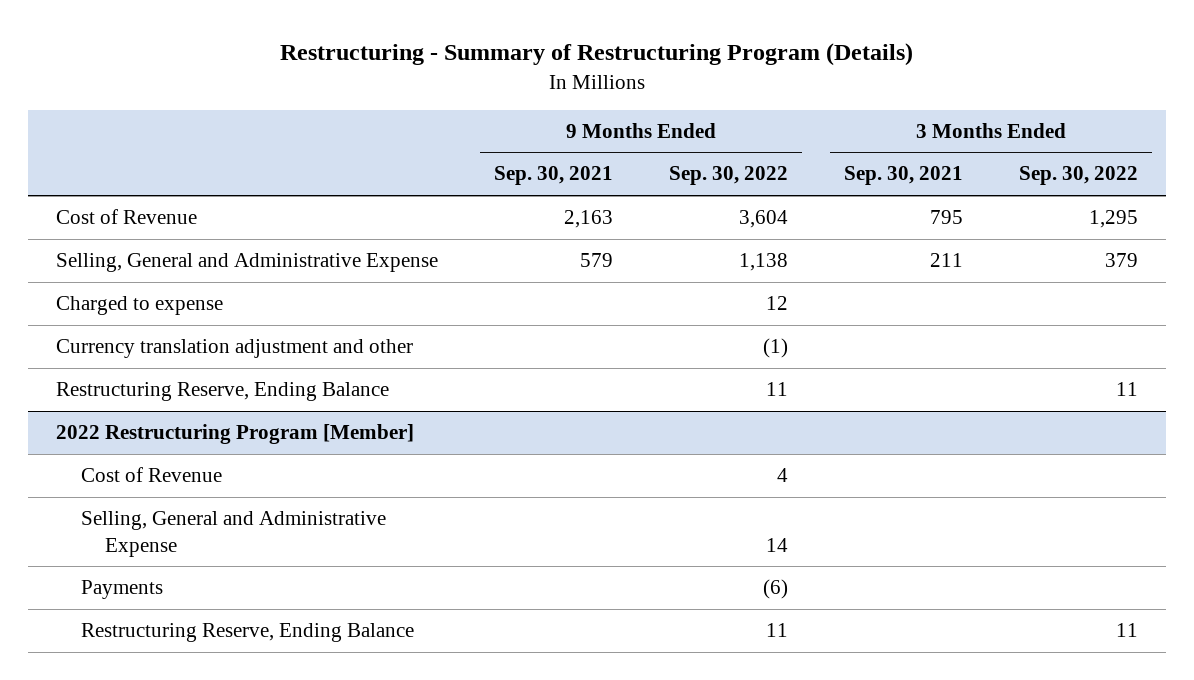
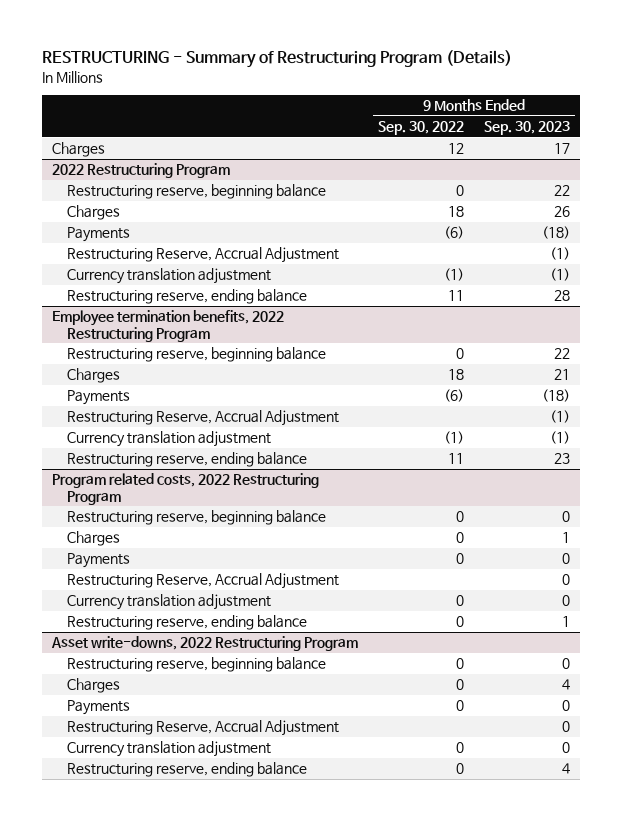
- Restructuring - Summary of Restructuring Program (Details)
+ RESTRUCTURING - Summary of Restructuring Program (Details)
- | 9 Months Ended Sep. 30, 2021 | 9 Months Ended Sep. 30, 2022 | 3 Months Ended Sep. 30, 2021 | 3 Months Ended Sep. 30, 2022
+ | 9 Months Ended Sep. 30, 2022 | 9 Months Ended Sep. 30, 2023
- Cost of Revenue | 2,163 | 3,604 | 795 | 1,295
- Selling, General and Administrative Expense | 579 | 1,138 | 211 | 379
- Charged to expense | | 12 | |
- Currency translation adjustment and other | | (1) | |
- Restructuring Reserve, Ending Balance | | 11 | | 11
- 2022 Restructuring Program [Member]
- Cost of Revenue | | 4 | |
- Selling, General and Administrative Expense | | 14 | |
+ Charges | 12 | 17
+ 2022 Restructuring Program
+ Restructuring reserve, beginning balance | 0 | 22
+ Charges | 18 | 26
- Restructuring Reserve, Ending Balance | | 11 | | 11
+ Restructuring Reserve, Accrual Adjustment | | (1)
+ Currency translation adjustment | (1) | (1)
+ Restructuring reserve, ending balance | 11 | 28
+ Employee termination benefits, 2022 Restructuring Program
+ Restructuring reserve, beginning balance | 0 | 22
+ Charges | 18 | 21
+ Payments | (6) | (18)
+ Restructuring Reserve, Accrual Adjustment | | (1)
+ Currency translation adjustment | (1) | (1)
+ Restructuring reserve, ending balance | 11 | 23
+ Program related costs, 2022 Restructuring Program
+ Restructuring reserve, beginning balance | 0 | 0
+ Charges | 0 | 1
+ Payments | 0 | 0
+ Restructuring Reserve, Accrual Adjustment | | 0
+ Currency translation adjustment | 0 | 0
+ Restructuring reserve, ending balance | 0 | 1
+ Asset write-downs, 2022 Restructuring Program
+ Restructuring reserve, beginning balance | 0 | 0
+ Charges | 0 | 4
+ Payments | 0 | 0
+ Restructuring Reserve, Accrual Adjustment | | 0
+ Currency translation adjustment | 0 | 0
+ Restructuring reserve, ending balance | 0 | 4

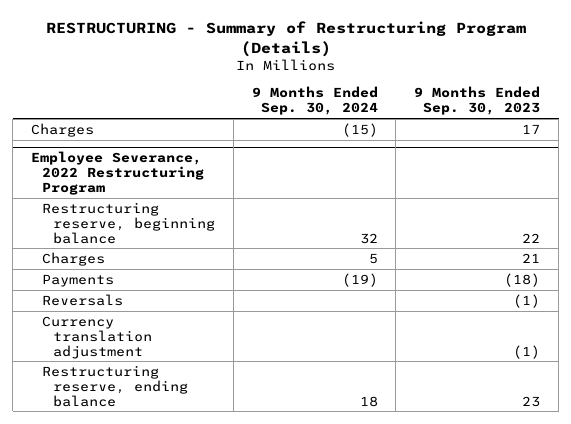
- | 9 Months Ended Sep. 30, 2022 | 9 Months Ended Sep. 30, 2023
+ | 9 Months Ended Sep. 30, 2024 | 9 Months Ended Sep. 30, 2023
- 2022 Restructuring Program
- Restructuring reserve, beginning balance | 0 | 22
- Charges | 18 | 26
- Payments | (6) | (18)
- Restructuring Reserve, Accrual Adjustment | | (1)
- Currency translation adjustment | (1) | (1)
- Restructuring reserve, ending balance | 11 | 28
- Employee termination benefits, 2022 Restructuring Program
+ Employee Severance, 2022 Restructuring Program
- Restructuring Reserve, Accrual Adjustment | | (1)
+ Reversals | | (1)
- Program related costs, 2022 Restructuring Program
- Restructuring reserve, beginning balance | 0 | 0
- Charges | 0 | 1
- Payments | 0 | 0
- Restructuring Reserve, Accrual Adjustment | | 0
- Currency translation adjustment | 0 | 0
- Restructuring reserve, ending balance | 0 | 1
- Asset write-downs, 2022 Restructuring Program
- Restructuring reserve, beginning balance | 0 | 0
- Charges | 0 | 4
- Payments | 0 | 0
- Restructuring Reserve, Accrual Adjustment | | 0
- Currency translation adjustment | 0 | 0
- Restructuring reserve, ending balance | 0 | 4

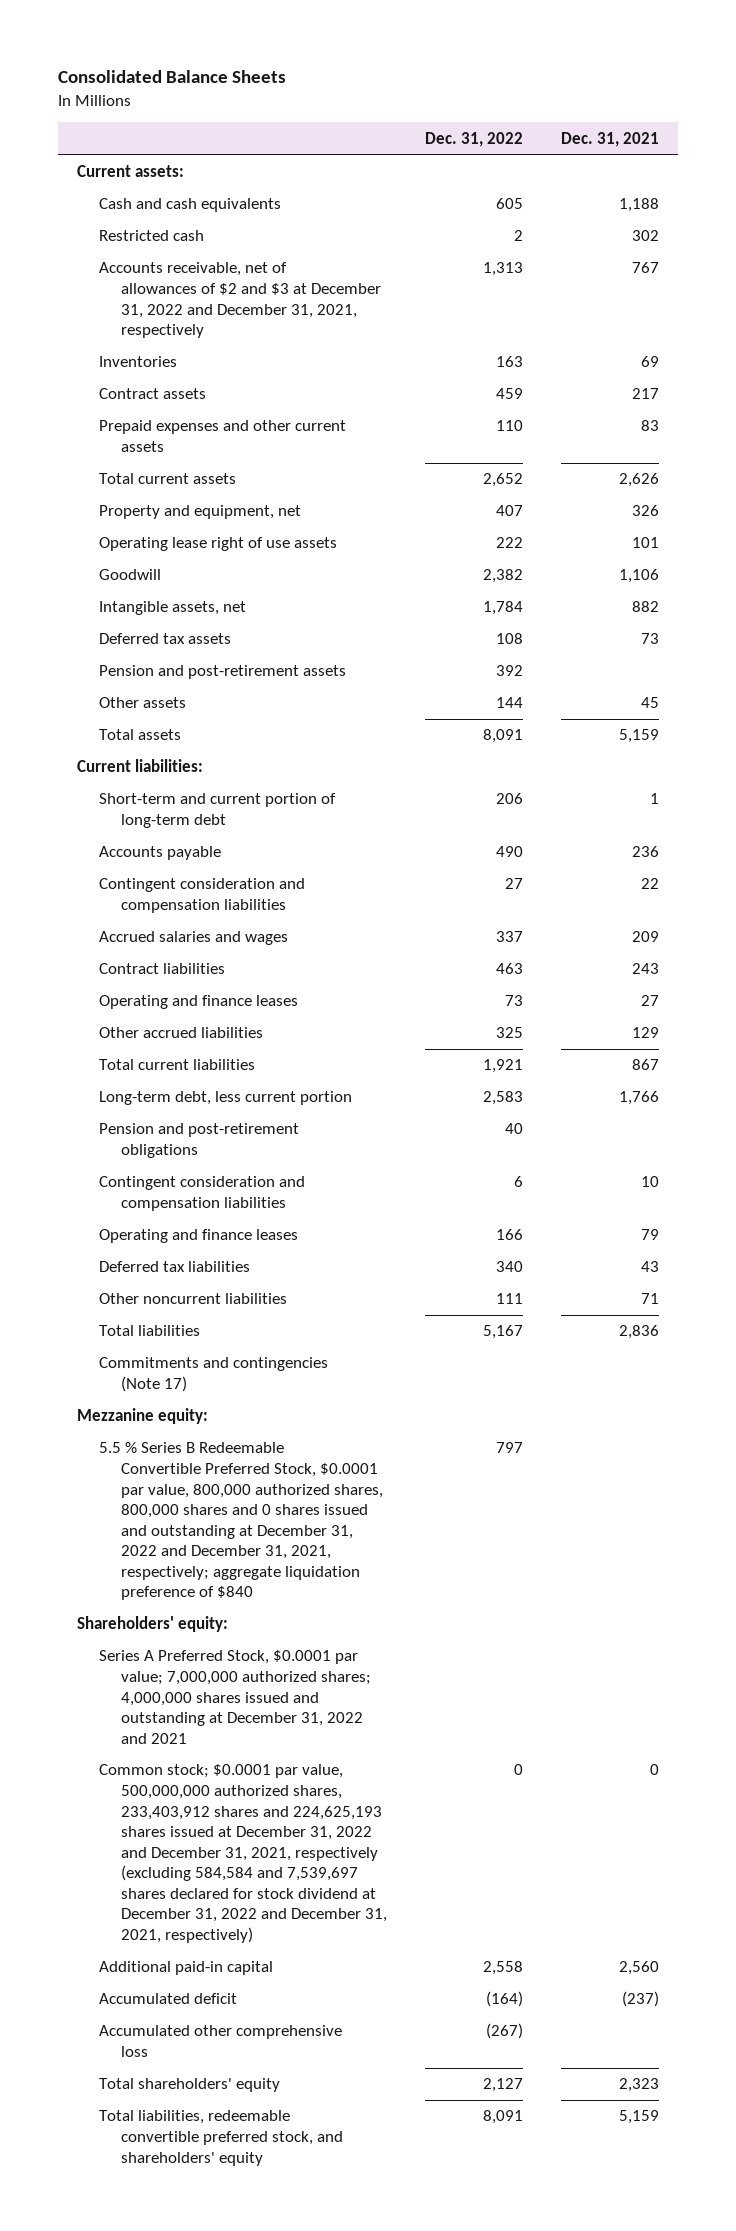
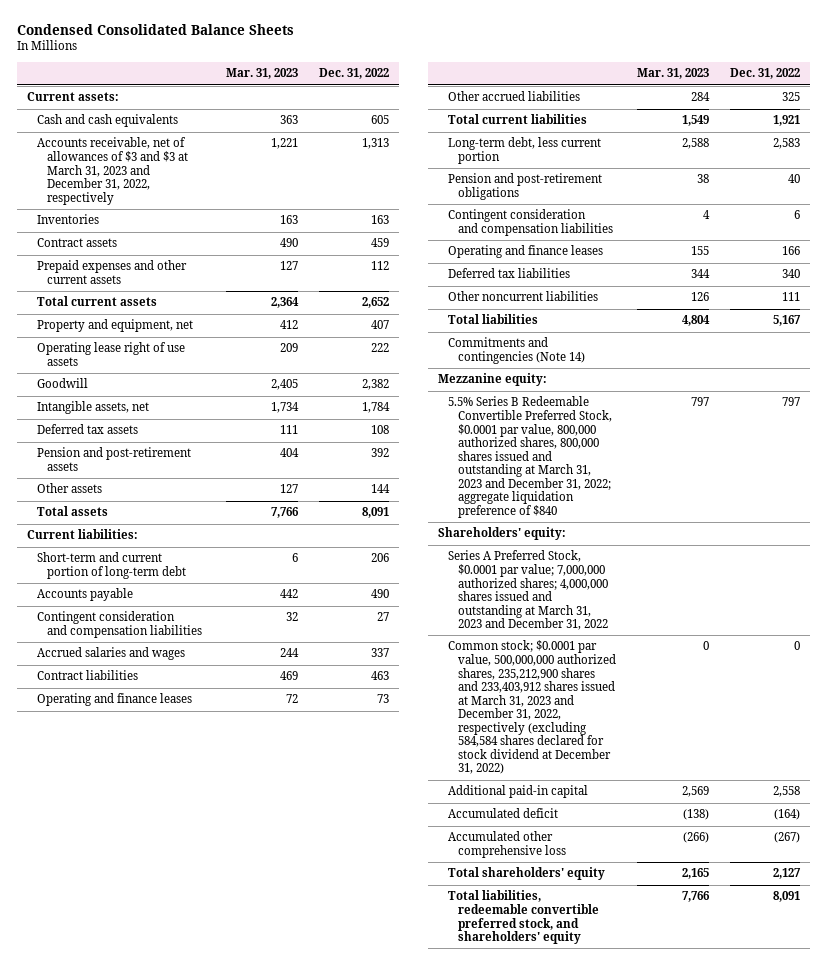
- Consolidated Balance Sheets
+ Condensed Consolidated Balance Sheets
- | Dec. 31, 2022 | Dec. 31, 2021
+ | Mar. 31, 2023 | Dec. 31, 2022
- Restricted cash | 2 | 302
- Accounts receivable, net of allowances of $2 and $3 at December 31, 2022 and December 31, 2021, respectively | 1,313 | 767
+ Accounts receivable, net of allowances of $3 and $3 at March 31, 2023 and December 31, 2022, respectively | 1,221 | 1,313
- Prepaid expenses and other current assets | 110 | 83
+ Prepaid expenses and other current assets | 127 | 112
- Commitments and contingencies (Note 17)
+ Commitments and contingencies (Note 14)
- 5.5 % Series B Redeemable Convertible Preferred Stock, $0.0001 par value, 800,000 authorized shares, 800,000 shares and 0 shares issued and outstanding at December 31, 2022 and December 31, 2021, respectively; aggregate liquidation preference of $840 | 797 |
+ 5.5% Series B Redeemable Convertible Preferred Stock, $0.0001 par value, 800,000 authorized shares, 800,000 shares issued and outstanding at March 31, 2023 and December 31, 2022; aggregate liquidation preference of $840 | 797 | 797
- Series A Preferred Stock, $0.0001 par value; 7,000,000 authorized shares; 4,000,000 shares issued and outstanding at December 31, 2022 and 2021
- Common stock; $0.0001 par value, 500,000,000 authorized shares, 233,403,912 shares and 224,625,193 shares issued at December 31, 2022 and December 31, 2021, respectively (excluding 584,584 and 7,539,697 shares declared for stock dividend at December 31, 2022 and December 31, 2021, respectively) | 0 | 0
+ Series A Preferred Stock, $0.0001 par value; 7,000,000 authorized shares; 4,000,000 shares issued and outstanding at March 31, 2023 and December 31, 2022
+ Common stock; $0.0001 par value, 500,000,000 authorized shares, 235,212,900 shares and 233,403,912 shares issued at March 31, 2023 and December 31, 2022, respectively (excluding 584,584 shares declared for stock dividend at December 31, 2022) | 0 | 0

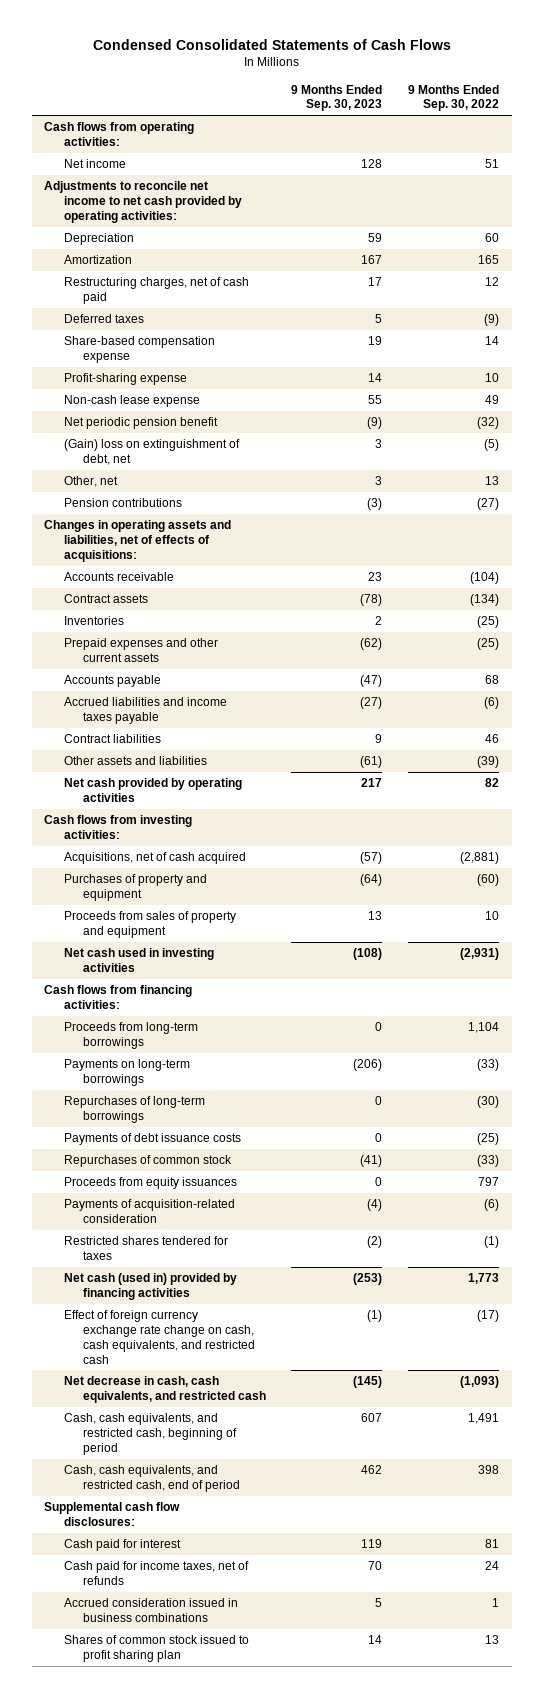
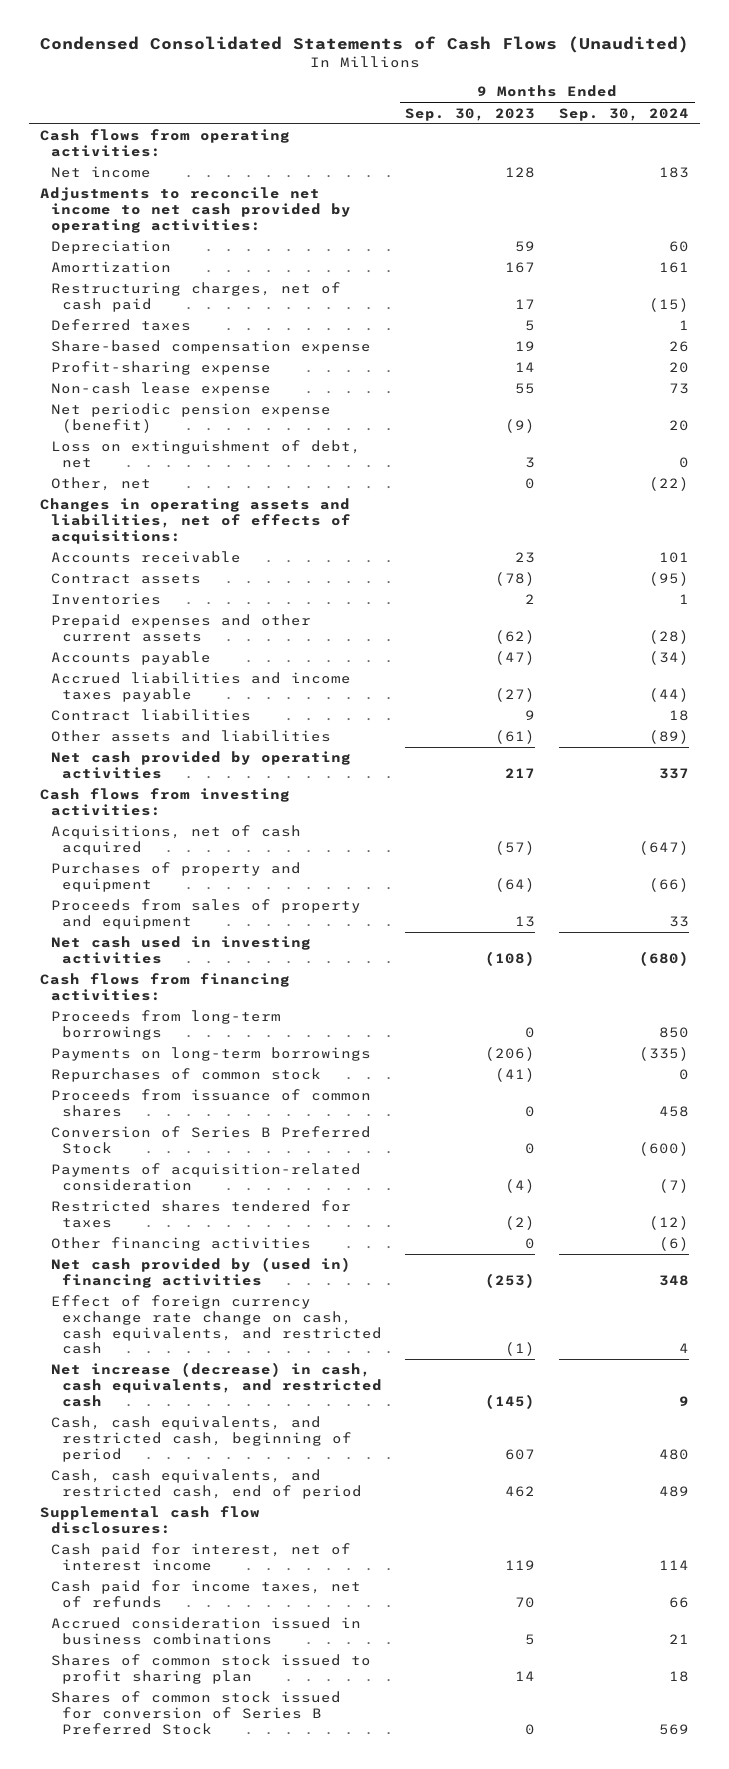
- Condensed Consolidated Statements of Cash Flows
+ Condensed Consolidated Statements of Cash Flows (Unaudited)
- | 9 Months Ended Sep. 30, 2023 | 9 Months Ended Sep. 30, 2022
+ | 9 Months Ended Sep. 30, 2023 | 9 Months Ended Sep. 30, 2024
- Net periodic pension benefit | (9) | (32)
- (Gain) loss on extinguishment of debt, net | 3 | (5)
- Other, net | 3 | 13
- Pension contributions | (3) | (27)
+ Net periodic pension expense (benefit) | (9) | 20
+ Loss on extinguishment of debt, net | 3 | 0
+ Other, net | 0 | (22)
- Repurchases of long-term borrowings | 0 | (30)
- Payments of debt issuance costs | 0 | (25)
- Proceeds from equity issuances | 0 | 797
+ Proceeds from issuance of common shares | 0 | 458
+ Conversion of Series B Preferred Stock | 0 | (600)
- Net cash (used in) provided by financing activities | (253) | 1,773
+ Other financing activities | 0 | (6)
+ Net cash provided by (used in) financing activities | (253) | 348
- Net decrease in cash, cash equivalents, and restricted cash | (145) | (1,093)
+ Net increase (decrease) in cash, cash equivalents, and restricted cash | (145) | 9
- Cash paid for interest | 119 | 81
+ Cash paid for interest, net of interest income | 119 | 114
+ Shares of common stock issued for conversion of Series B Preferred Stock | 0 | 569

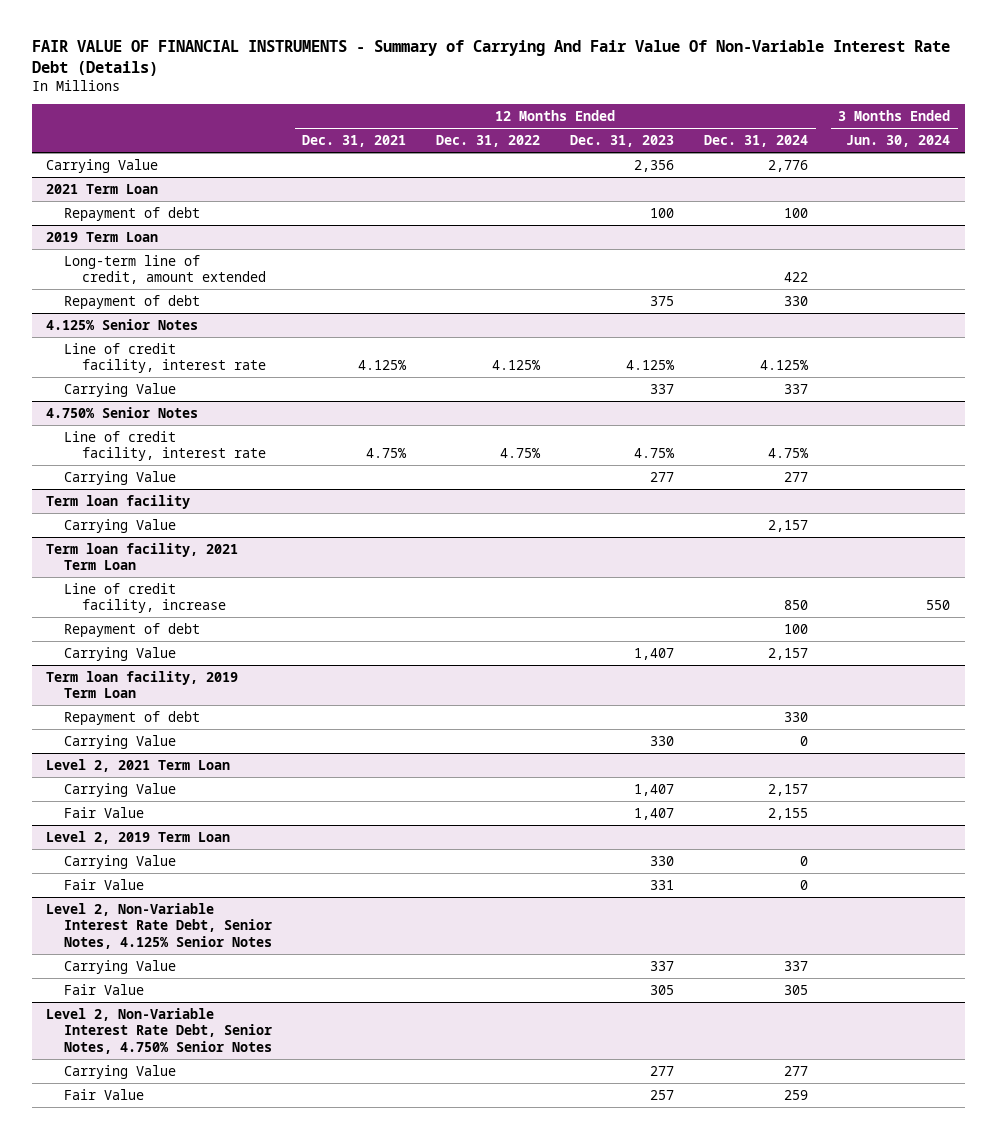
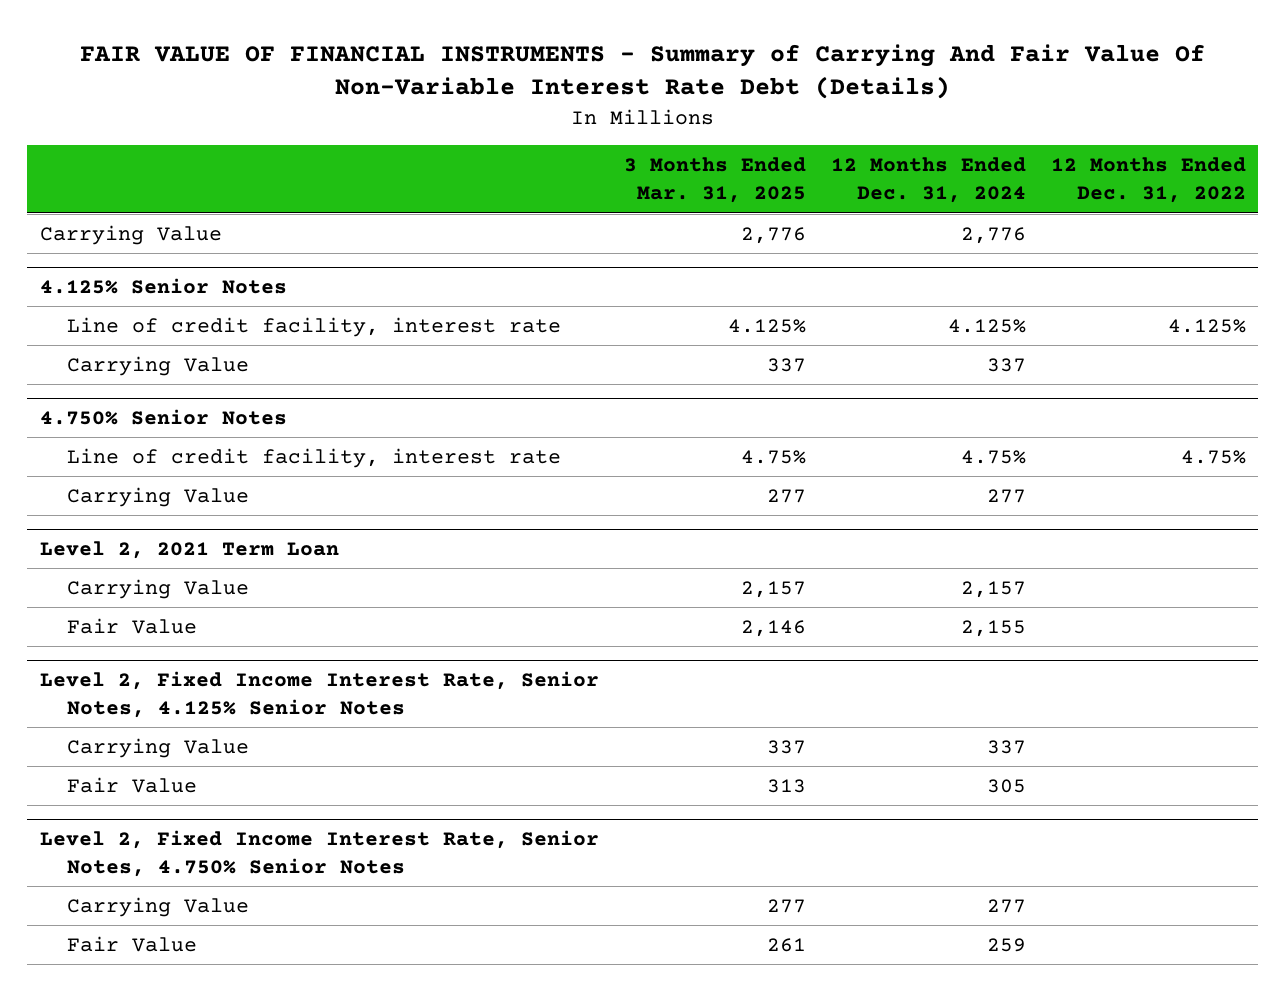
- | 12 Months Ended Dec. 31, 2021 | 12 Months Ended Dec. 31, 2022 | 12 Months Ended Dec. 31, 2023 | 12 Months Ended Dec. 31, 2024 | 3 Months Ended Jun. 30, 2024
+ | 3 Months Ended Mar. 31, 2025 | 12 Months Ended Dec. 31, 2024 | 12 Months Ended Dec. 31, 2022
- 2021 Term Loan
- Repayment of debt | | | 100 | 100 |
- 2019 Term Loan
- Long-term line of credit, amount extended | | | | 422 |
- Repayment of debt | | | 375 | 330 |
- Term loan facility
- Carrying Value | | | | 2,157 |
- Term loan facility, 2021 Term Loan
- Line of credit facility, increase | | | | 850 | 550
- Repayment of debt | | | | 100 |
- Carrying Value | | | 1,407 | 2,157 |
- Term loan facility, 2019 Term Loan
- Repayment of debt | | | | 330 |
- Carrying Value | | | 330 | 0 |
- Level 2, 2019 Term Loan
- Carrying Value | | | 330 | 0 |
- Fair Value | | | 331 | 0 |
- Level 2, Non-Variable Interest Rate Debt, Senior Notes, 4.125% Senior Notes
+ Level 2, Fixed Income Interest Rate, Senior Notes, 4.125% Senior Notes
- Level 2, Non-Variable Interest Rate Debt, Senior Notes, 4.750% Senior Notes
+ Level 2, Fixed Income Interest Rate, Senior Notes, 4.750% Senior Notes

